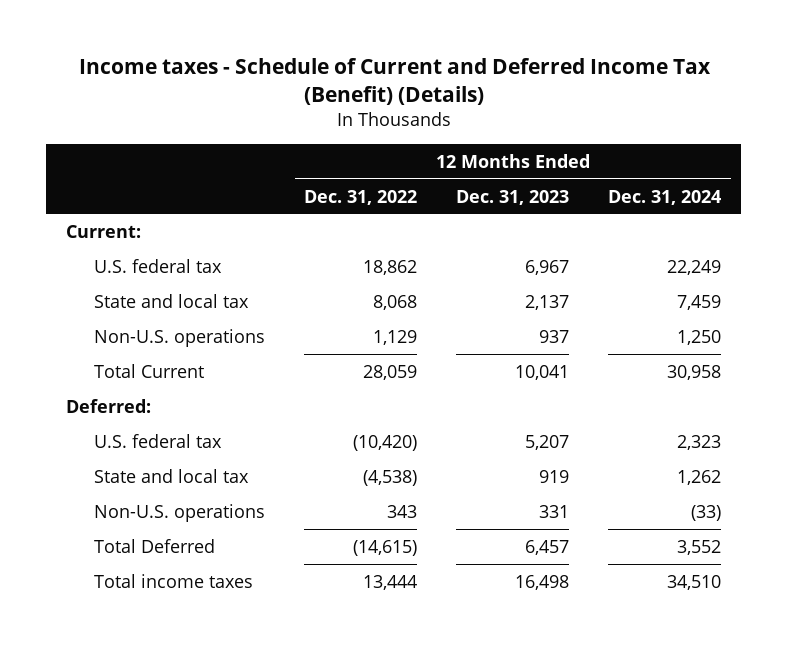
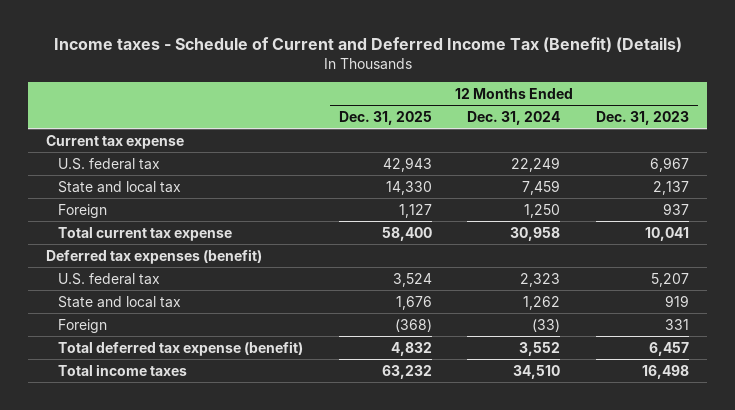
- | 12 Months Ended Dec. 31, 2022 | 12 Months Ended Dec. 31, 2023 | 12 Months Ended Dec. 31, 2024
+ | 12 Months Ended Dec. 31, 2025 | 12 Months Ended Dec. 31, 2024 | 12 Months Ended Dec. 31, 2023
- Current:
+ Current tax expense
- Non-U.S. operations | 1,129 | 937 | 1,250
- Total Current | 28,059 | 10,041 | 30,958
- Deferred:
+ Foreign | 1,127 | 1,250 | 937
+ Total current tax expense | 58,400 | 30,958 | 10,041
+ Deferred tax expenses (benefit)
- Non-U.S. operations | 343 | 331 | (33)
- Total Deferred | (14,615) | 6,457 | 3,552
+ Foreign | (368) | (33) | 331
+ Total deferred tax expense (benefit) | 4,832 | 3,552 | 6,457

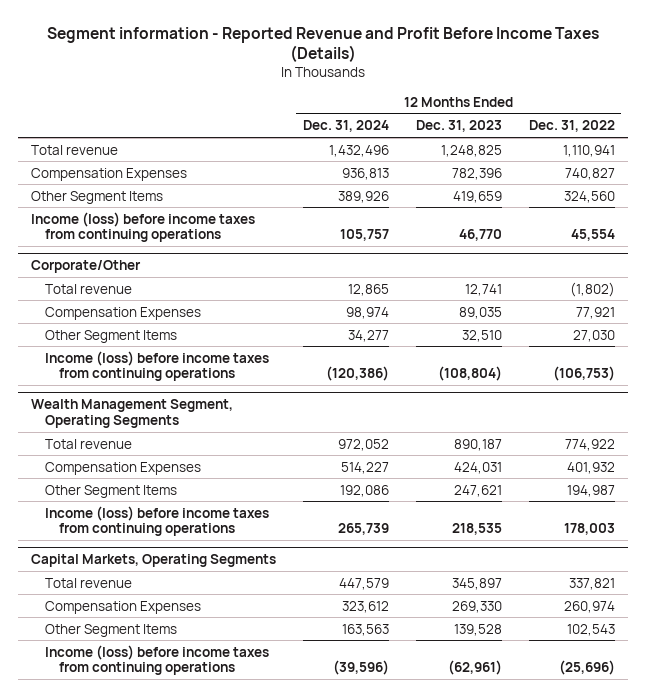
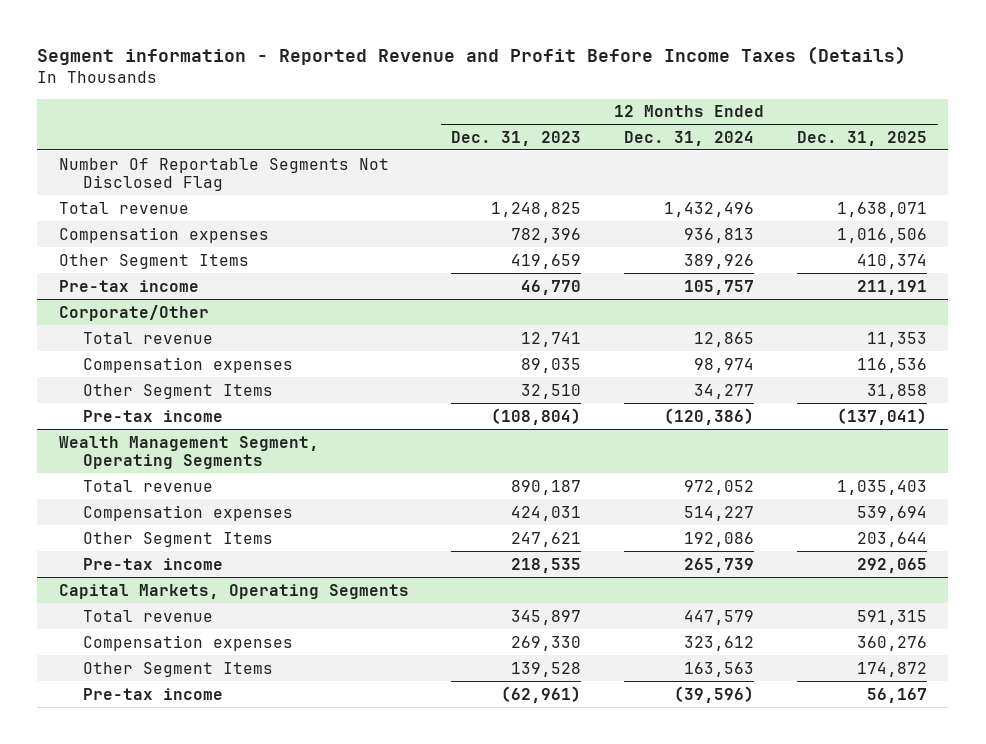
- | 12 Months Ended Dec. 31, 2024 | 12 Months Ended Dec. 31, 2023 | 12 Months Ended Dec. 31, 2022
+ | 12 Months Ended Dec. 31, 2023 | 12 Months Ended Dec. 31, 2024 | 12 Months Ended Dec. 31, 2025
+ Number Of Reportable Segments Not Disclosed Flag
- Compensation Expenses | 936,813 | 782,396 | 740,827
+ Compensation expenses | 782,396 | 936,813 | 1,016,506
- Income (loss) before income taxes from continuing operations | 105,757 | 46,770 | 45,554
+ Pre-tax income | 46,770 | 105,757 | 211,191
@ Corporate/Other
- Compensation Expenses | 98,974 | 89,035 | 77,921
+ Compensation expenses | 89,035 | 98,974 | 116,536
- Income (loss) before income taxes from continuing operations | (120,386) | (108,804) | (106,753)
+ Pre-tax income | (108,804) | (120,386) | (137,041)
@ Wealth Management Segment, Operating Segments
- Compensation Expenses | 514,227 | 424,031 | 401,932
+ Compensation expenses | 424,031 | 514,227 | 539,694
- Income (loss) before income taxes from continuing operations | 265,739 | 218,535 | 178,003
+ Pre-tax income | 218,535 | 265,739 | 292,065
@ Capital Markets, Operating Segments
- Compensation Expenses | 323,612 | 269,330 | 260,974
+ Compensation expenses | 269,330 | 323,612 | 360,276
- Income (loss) before income taxes from continuing operations | (39,596) | (62,961) | (25,696)
+ Pre-tax income | (62,961) | (39,596) | 56,167

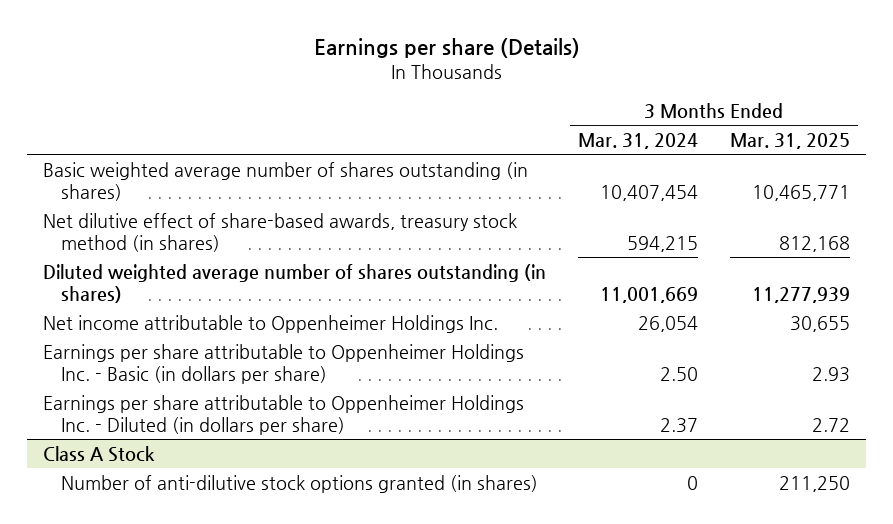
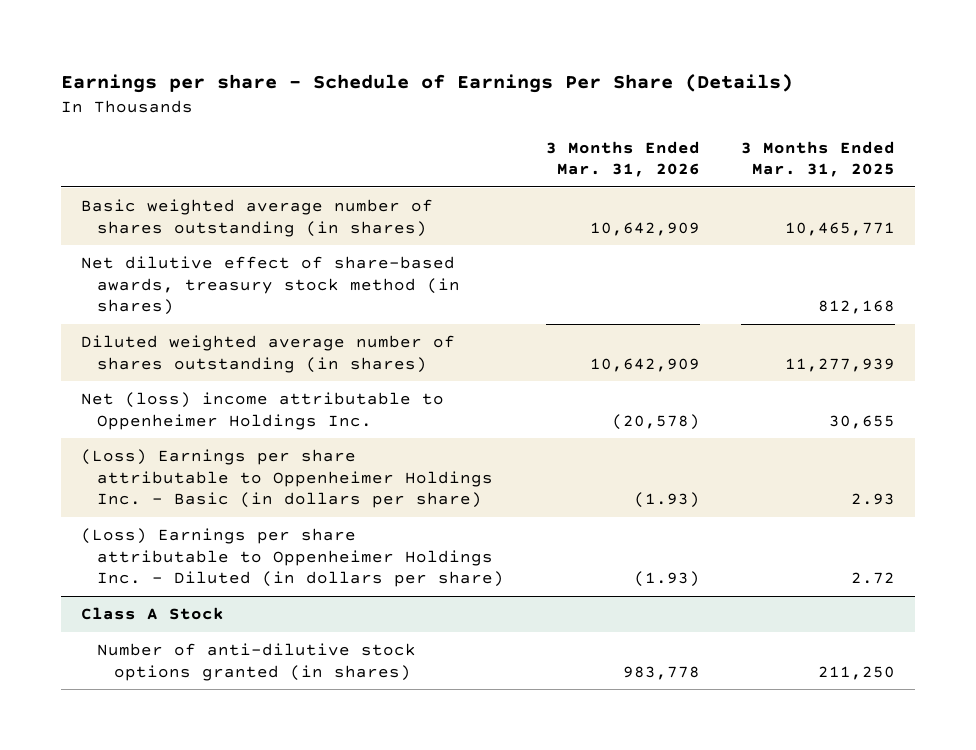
- Earnings per share (Details)
+ Earnings per share - Schedule of Earnings Per Share (Details)
- | 3 Months Ended Mar. 31, 2024 | 3 Months Ended Mar. 31, 2025
+ | 3 Months Ended Mar. 31, 2026 | 3 Months Ended Mar. 31, 2025
- Net income attributable to Oppenheimer Holdings Inc. | 26,054 | 30,655
- Earnings per share attributable to Oppenheimer Holdings Inc. - Basic (in dollars per share) | 2.50 | 2.93
- Earnings per share attributable to Oppenheimer Holdings Inc. - Diluted (in dollars per share) | 2.37 | 2.72
+ Net (loss) income attributable to Oppenheimer Holdings Inc. | (20,578) | 30,655
+ (Loss) Earnings per share attributable to Oppenheimer Holdings Inc. - Basic (in dollars per share) | (1.93) | 2.93
+ (Loss) Earnings per share attributable to Oppenheimer Holdings Inc. - Diluted (in dollars per share) | (1.93) | 2.72

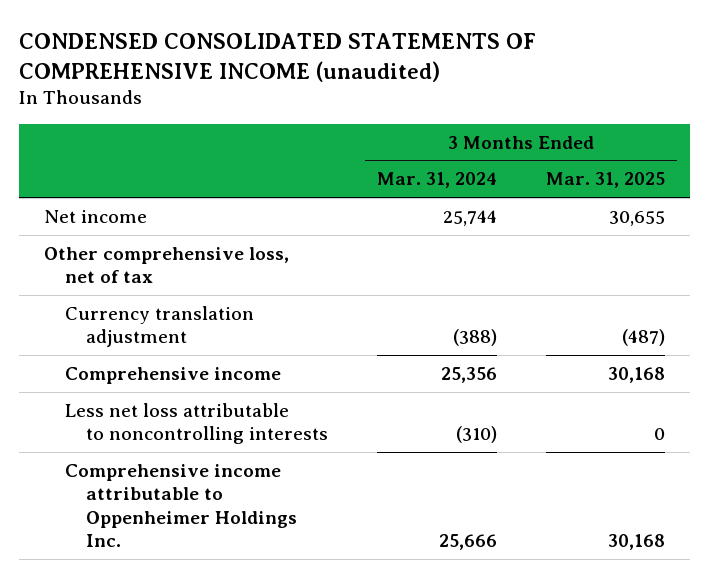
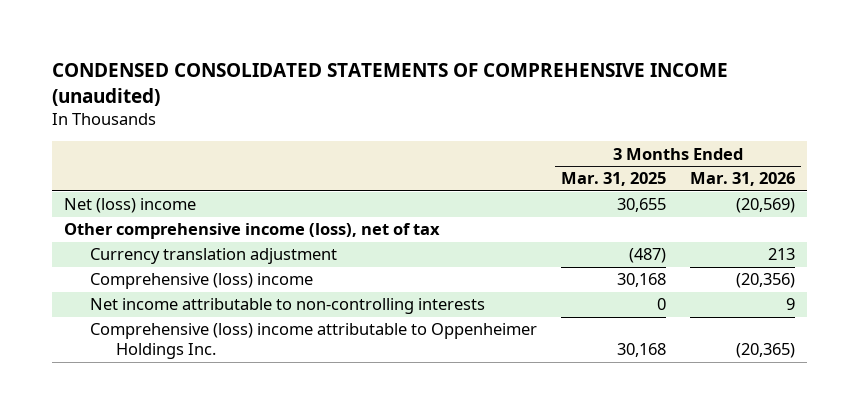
- | 3 Months Ended Mar. 31, 2024 | 3 Months Ended Mar. 31, 2025
+ | 3 Months Ended Mar. 31, 2025 | 3 Months Ended Mar. 31, 2026
- Net income | 25,744 | 30,655
- Other comprehensive loss, net of tax
+ Net (loss) income | 30,655 | (20,569)
+ Other comprehensive income (loss), net of tax
- Comprehensive income | 25,356 | 30,168
- Less net loss attributable to noncontrolling interests | (310) | 0
- Comprehensive income attributable to Oppenheimer Holdings Inc. | 25,666 | 30,168
+ Comprehensive (loss) income | 30,168 | (20,356)
+ Net income attributable to non-controlling interests | 0 | 9
+ Comprehensive (loss) income attributable to Oppenheimer Holdings Inc. | 30,168 | (20,365)

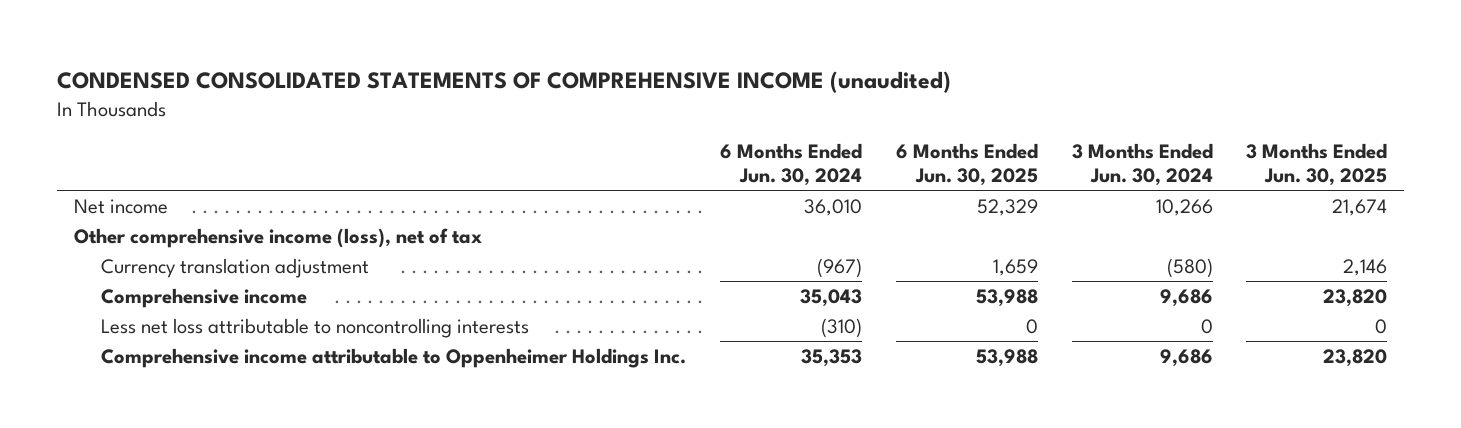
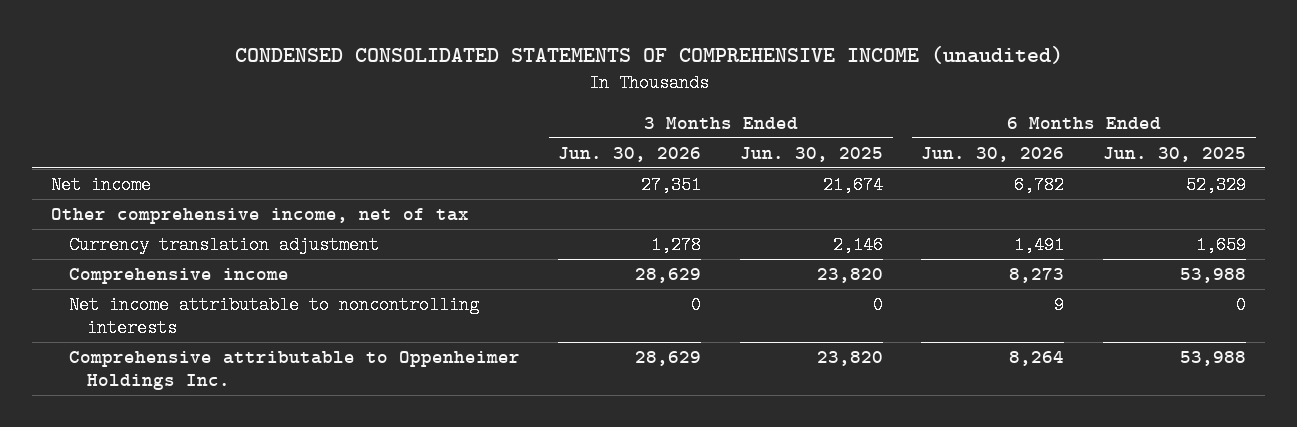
- | 6 Months Ended Jun. 30, 2024 | 6 Months Ended Jun. 30, 2025 | 3 Months Ended Jun. 30, 2024 | 3 Months Ended Jun. 30, 2025
+ | 3 Months Ended Jun. 30, 2026 | 3 Months Ended Jun. 30, 2025 | 6 Months Ended Jun. 30, 2026 | 6 Months Ended Jun. 30, 2025
- Other comprehensive income (loss), net of tax
+ Other comprehensive income, net of tax
- Less net loss attributable to noncontrolling interests | (310) | 0 | 0 | 0
- Comprehensive income attributable to Oppenheimer Holdings Inc. | 35,353 | 53,988 | 9,686 | 23,820
+ Net income attributable to noncontrolling interests | 0 | 0 | 9 | 0
+ Comprehensive attributable to Oppenheimer Holdings Inc. | 28,629 | 23,820 | 8,264 | 53,988

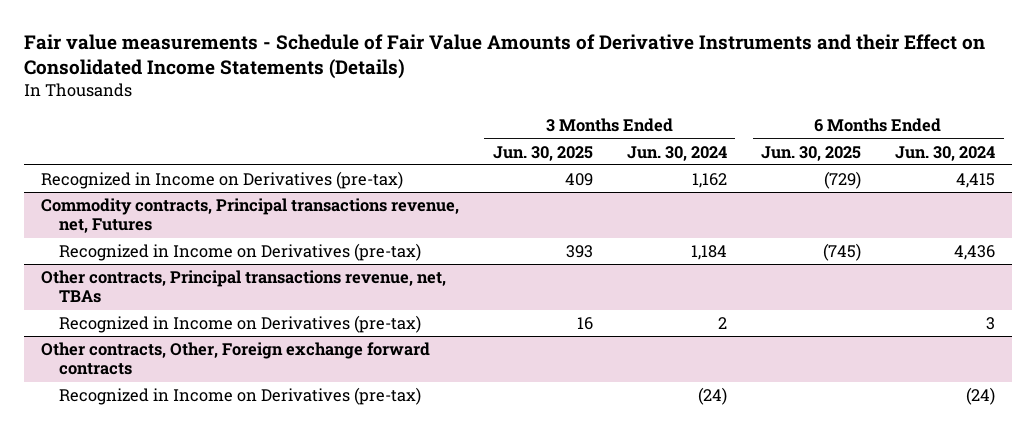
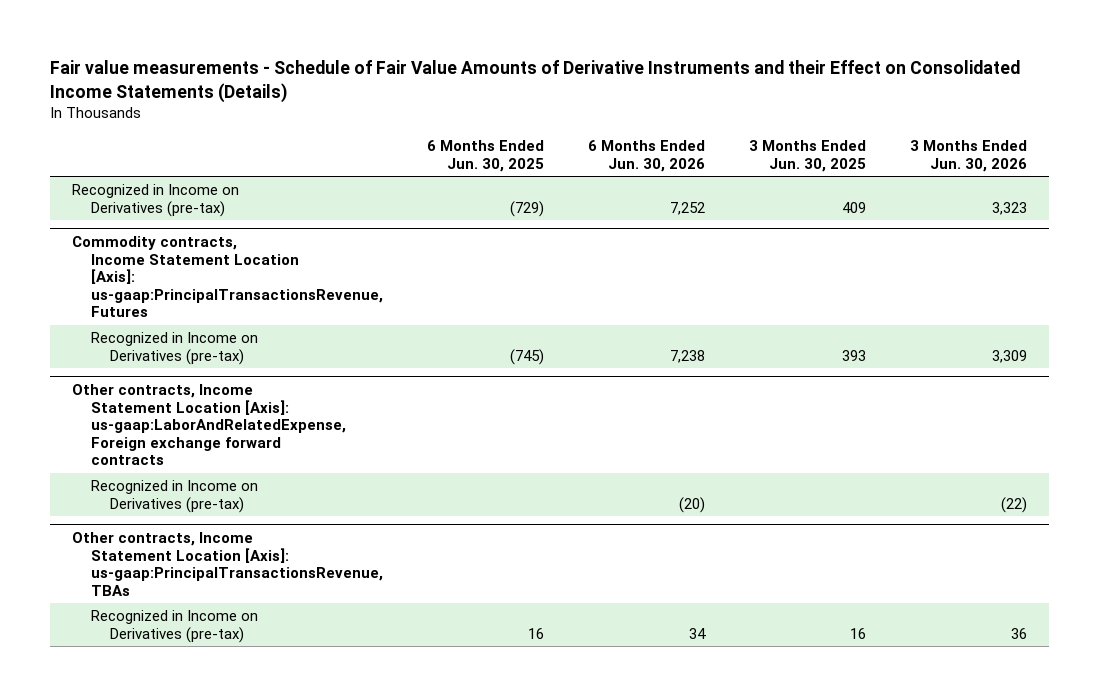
- | 3 Months Ended Jun. 30, 2025 | 3 Months Ended Jun. 30, 2024 | 6 Months Ended Jun. 30, 2025 | 6 Months Ended Jun. 30, 2024
+ | 6 Months Ended Jun. 30, 2025 | 6 Months Ended Jun. 30, 2026 | 3 Months Ended Jun. 30, 2025 | 3 Months Ended Jun. 30, 2026
- Commodity contracts, Principal transactions revenue, net, Futures
+ Commodity contracts, Income Statement Location [Axis]: us-gaap:PrincipalTransactionsRevenue, Futures
- Other contracts, Principal transactions revenue, net, TBAs
- Recognized in Income on Derivatives (pre-tax) | 16 | 2 | | 3
- Other contracts, Other, Foreign exchange forward contracts
+ Other contracts, Income Statement Location [Axis]: us-gaap:LaborAndRelatedExpense, Foreign exchange forward contracts
+ Other contracts, Income Statement Location [Axis]: us-gaap:PrincipalTransactionsRevenue, TBAs
+ Recognized in Income on Derivatives (pre-tax) | 16 | 34 | 16 | 36

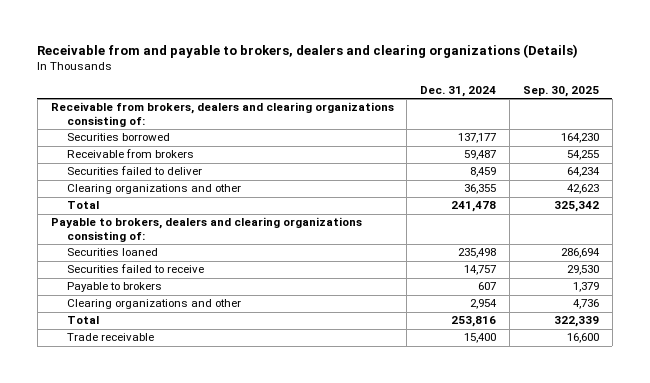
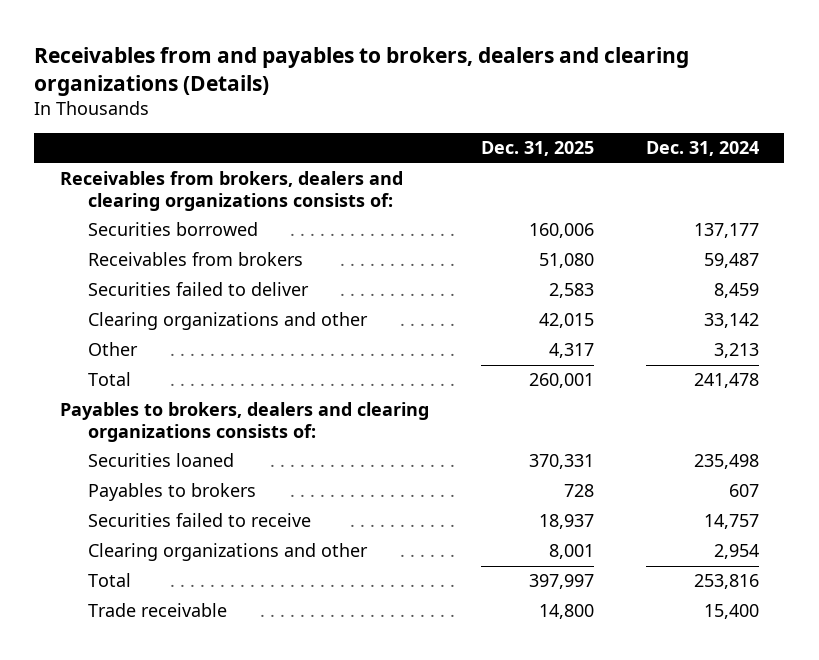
- Receivable from and payable to brokers, dealers and clearing organizations (Details)
+ Receivables from and payables to brokers, dealers and clearing organizations (Details)
- | Dec. 31, 2024 | Sep. 30, 2025
+ | Dec. 31, 2025 | Dec. 31, 2024
- Receivable from brokers, dealers and clearing organizations consisting of:
+ Receivables from brokers, dealers and clearing organizations consists of:
- Receivable from brokers | 59,487 | 54,255
+ Receivables from brokers | 51,080 | 59,487
- Clearing organizations and other | 36,355 | 42,623
+ Clearing organizations and other | 42,015 | 33,142
+ Other | 4,317 | 3,213
- Payable to brokers, dealers and clearing organizations consisting of:
+ Payables to brokers, dealers and clearing organizations consists of:
+ Payables to brokers | 728 | 607
- Payable to brokers | 607 | 1,379

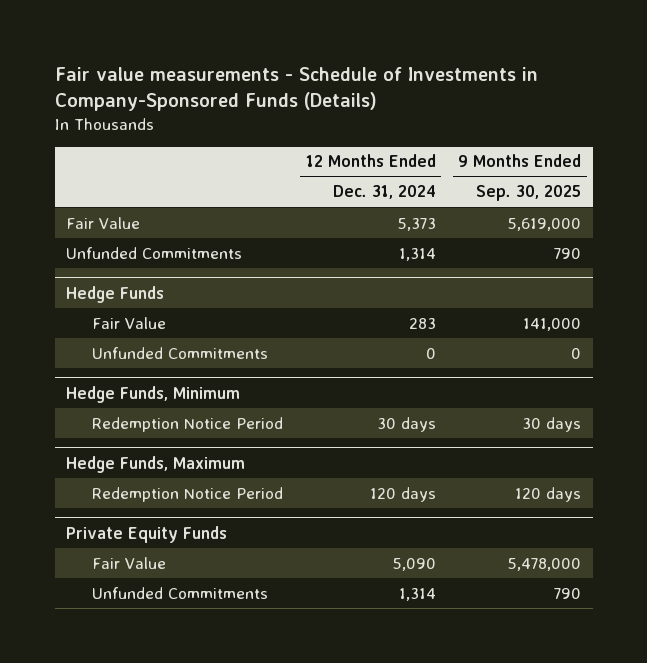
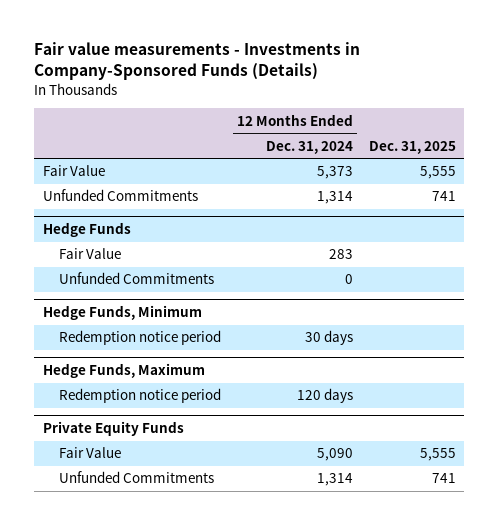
- Fair value measurements - Schedule of Investments in Company-Sponsored Funds (Details)
+ Fair value measurements - Investments in Company-Sponsored Funds (Details)
- | 12 Months Ended Dec. 31, 2024 | 9 Months Ended Sep. 30, 2025
+ | 12 Months Ended Dec. 31, 2024 | Dec. 31, 2025
@ Hedge Funds, Minimum
- Redemption Notice Period | 30 days | 30 days
+ Redemption notice period | 30 days |
@ Hedge Funds, Maximum
- Redemption Notice Period | 120 days | 120 days
+ Redemption notice period | 120 days |

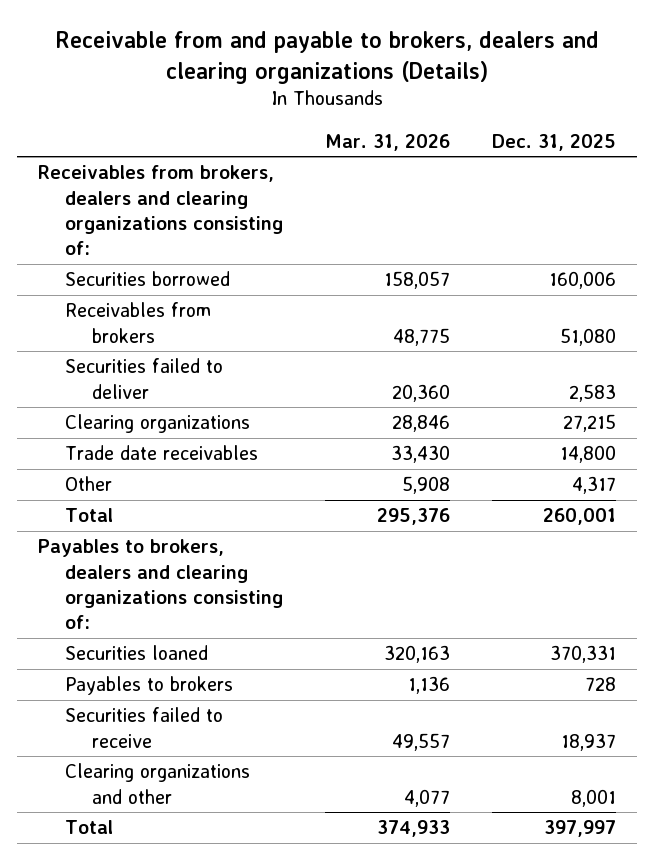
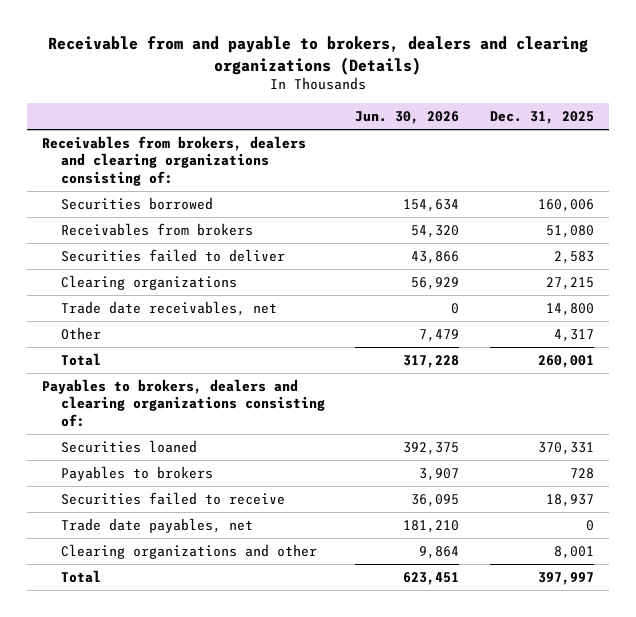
- | Mar. 31, 2026 | Dec. 31, 2025
+ | Jun. 30, 2026 | Dec. 31, 2025
- Trade date receivables | 33,430 | 14,800
+ Trade date receivables, net | 0 | 14,800
+ Trade date payables, net | 181,210 | 0

